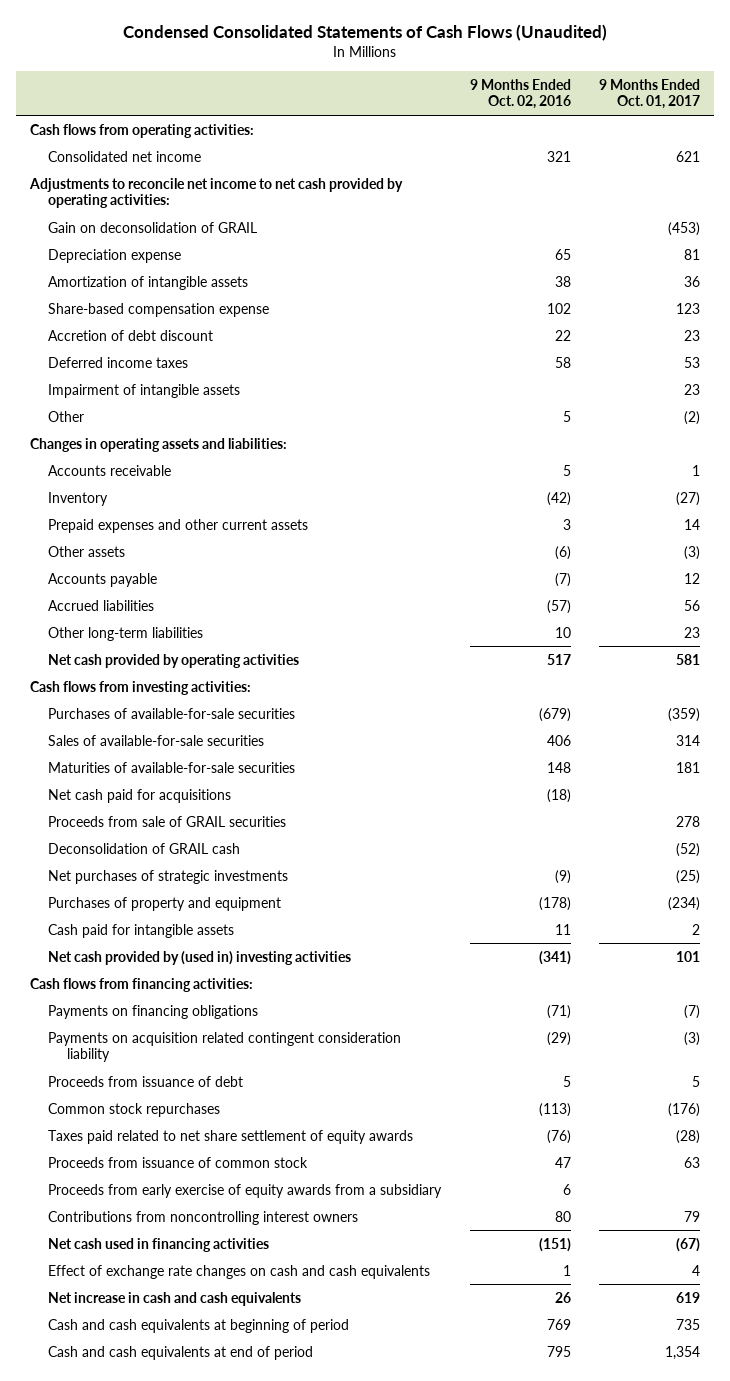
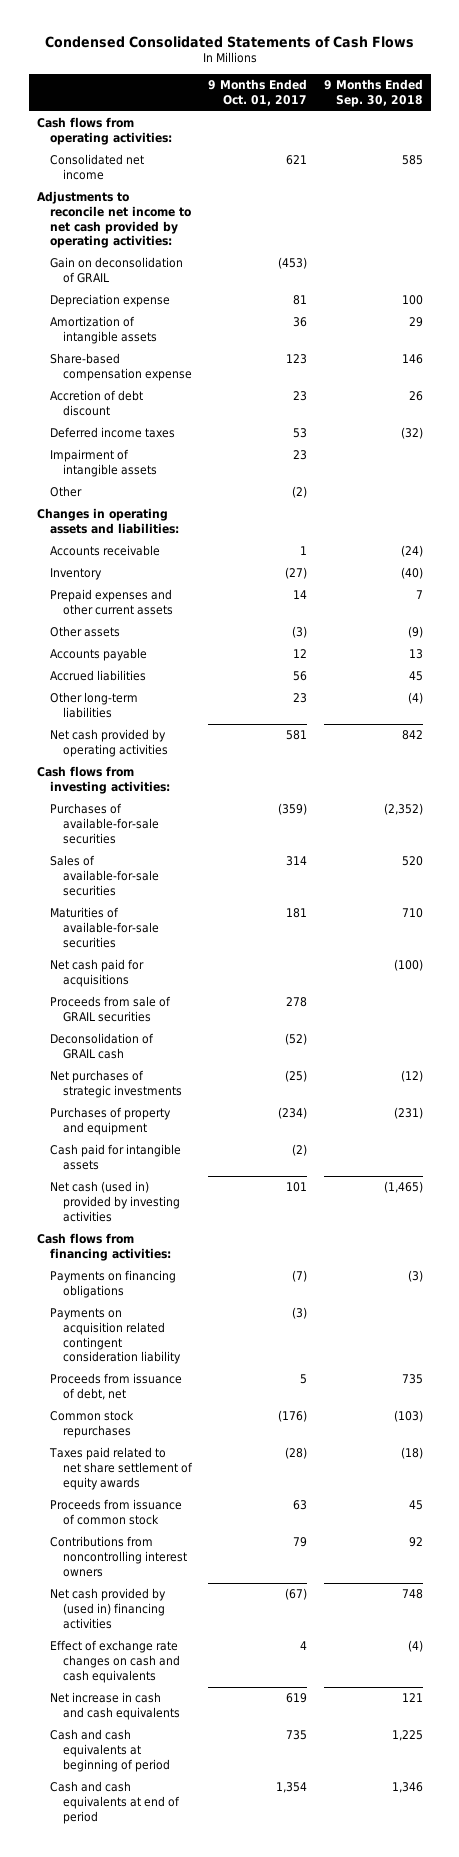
- Condensed Consolidated Statements of Cash Flows (Unaudited)
+ Condensed Consolidated Statements of Cash Flows
- | 9 Months Ended Oct. 02, 2016 | 9 Months Ended Oct. 01, 2017
+ | 9 Months Ended Oct. 01, 2017 | 9 Months Ended Sep. 30, 2018
- Cash paid for intangible assets | 11 | 2
- Net cash provided by (used in) investing activities | (341) | 101
+ Cash paid for intangible assets | (2) |
+ Net cash (used in) provided by investing activities | 101 | (1,465)
- Proceeds from issuance of debt | 5 | 5
+ Proceeds from issuance of debt, net | 5 | 735
- Proceeds from early exercise of equity awards from a subsidiary | 6 |
- Net cash used in financing activities | (151) | (67)
+ Net cash provided by (used in) financing activities | (67) | 748

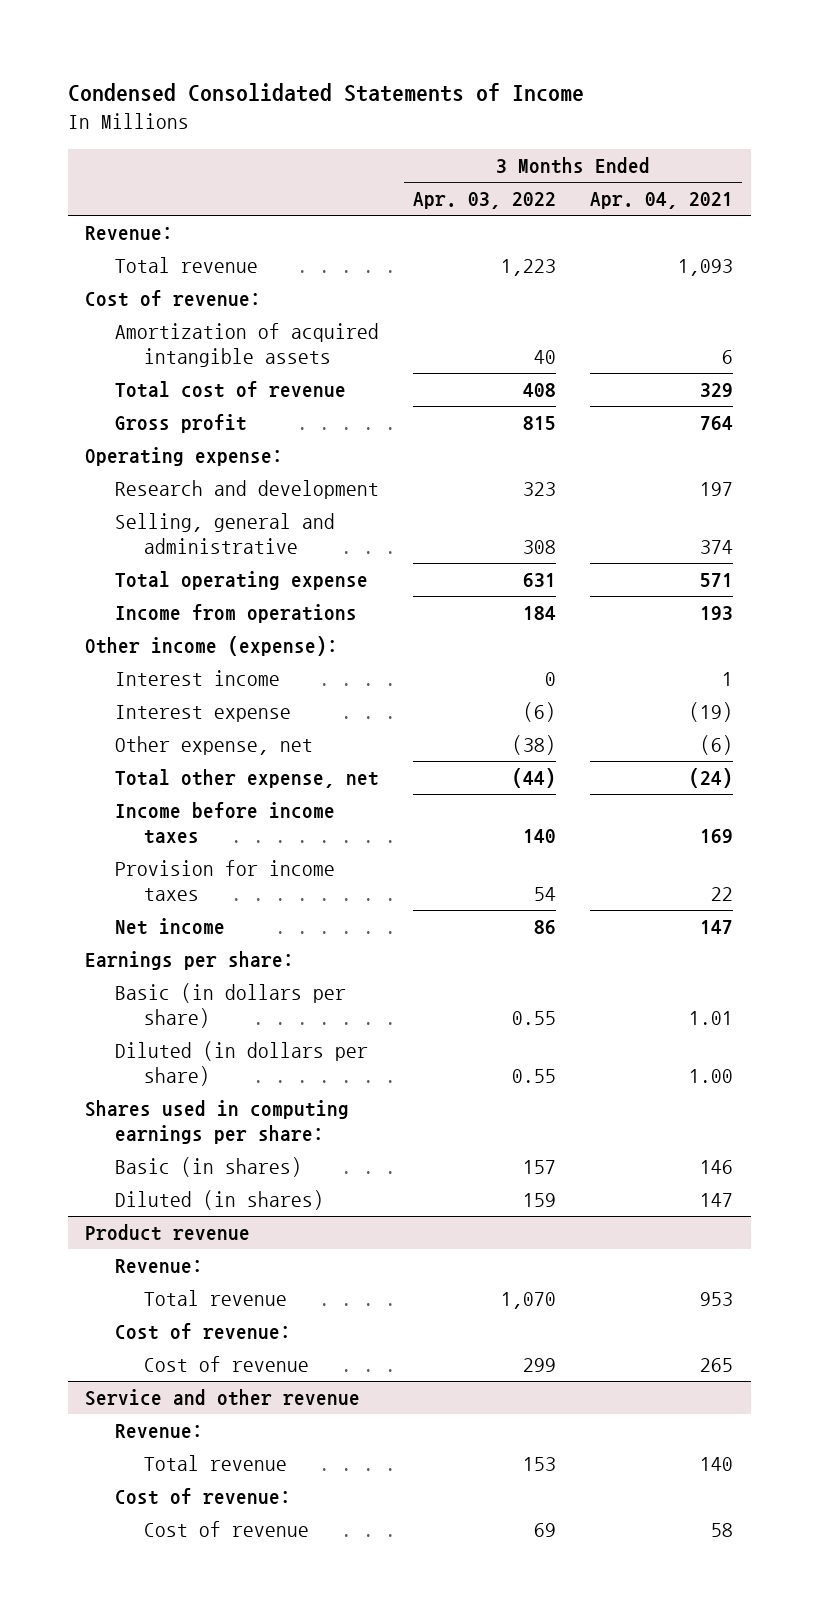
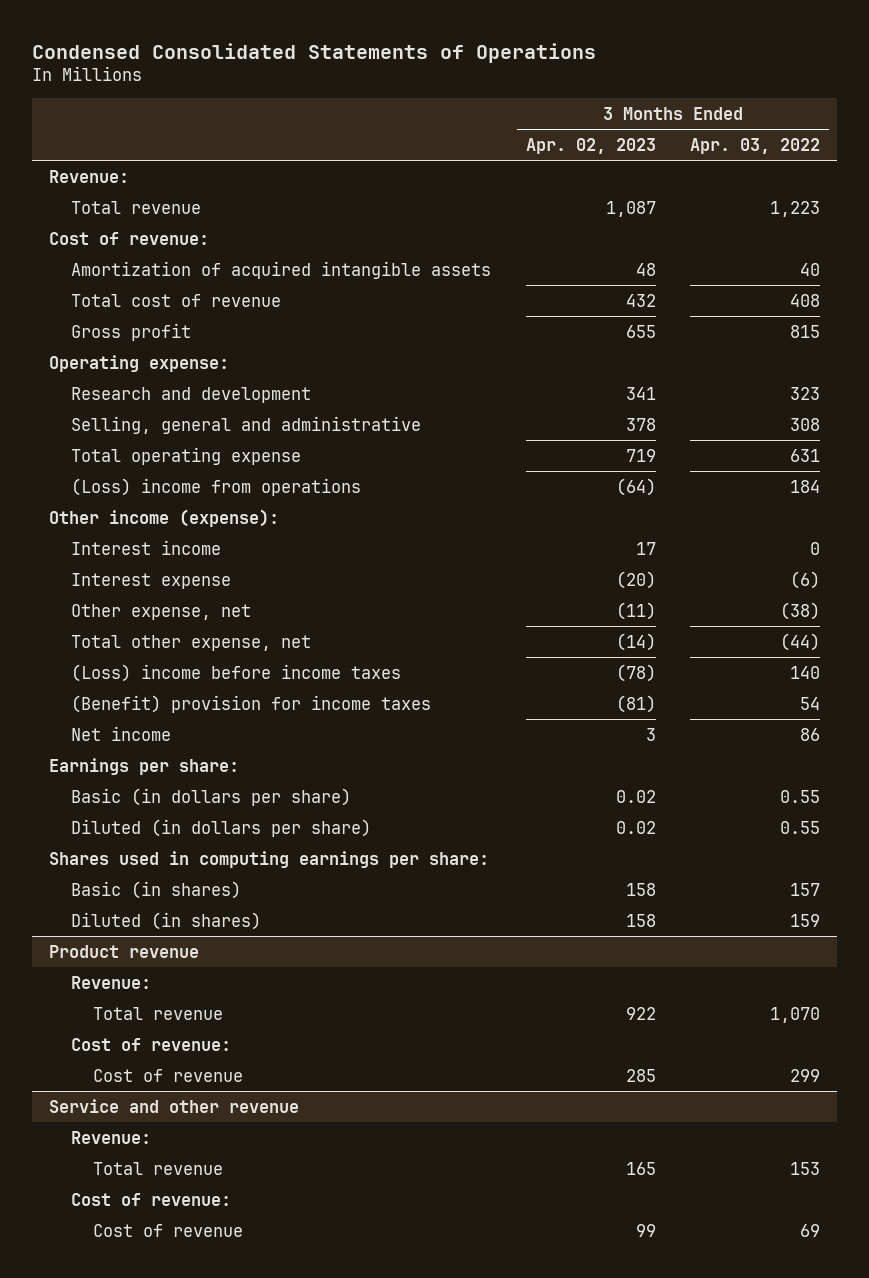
- Condensed Consolidated Statements of Income
+ Condensed Consolidated Statements of Operations
- | 3 Months Ended Apr. 03, 2022 | 3 Months Ended Apr. 04, 2021
+ | 3 Months Ended Apr. 02, 2023 | 3 Months Ended Apr. 03, 2022
- Income from operations | 184 | 193
+ (Loss) income from operations | (64) | 184
- Income before income taxes | 140 | 169
- Provision for income taxes | 54 | 22
+ (Loss) income before income taxes | (78) | 140
+ (Benefit) provision for income taxes | (81) | 54

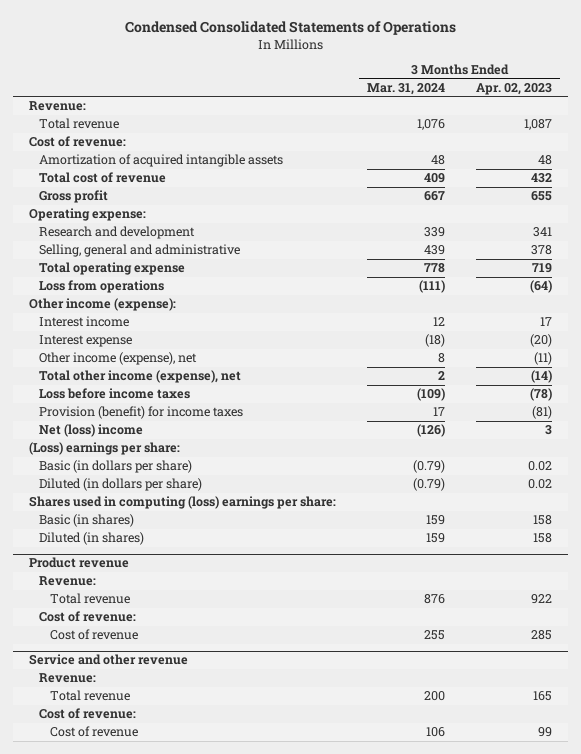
- | 3 Months Ended Apr. 02, 2023 | 3 Months Ended Apr. 03, 2022
+ | 3 Months Ended Mar. 31, 2024 | 3 Months Ended Apr. 02, 2023
- (Loss) income from operations | (64) | 184
+ Loss from operations | (111) | (64)
- Other expense, net | (11) | (38)
- Total other expense, net | (14) | (44)
- (Loss) income before income taxes | (78) | 140
- (Benefit) provision for income taxes | (81) | 54
- Net income | 3 | 86
- Earnings per share:
+ Other income (expense), net | 8 | (11)
+ Total other income (expense), net | 2 | (14)
+ Loss before income taxes | (109) | (78)
+ Provision (benefit) for income taxes | 17 | (81)
+ Net (loss) income | (126) | 3
+ (Loss) earnings per share:
- Shares used in computing earnings per share:
+ Shares used in computing (loss) earnings per share:

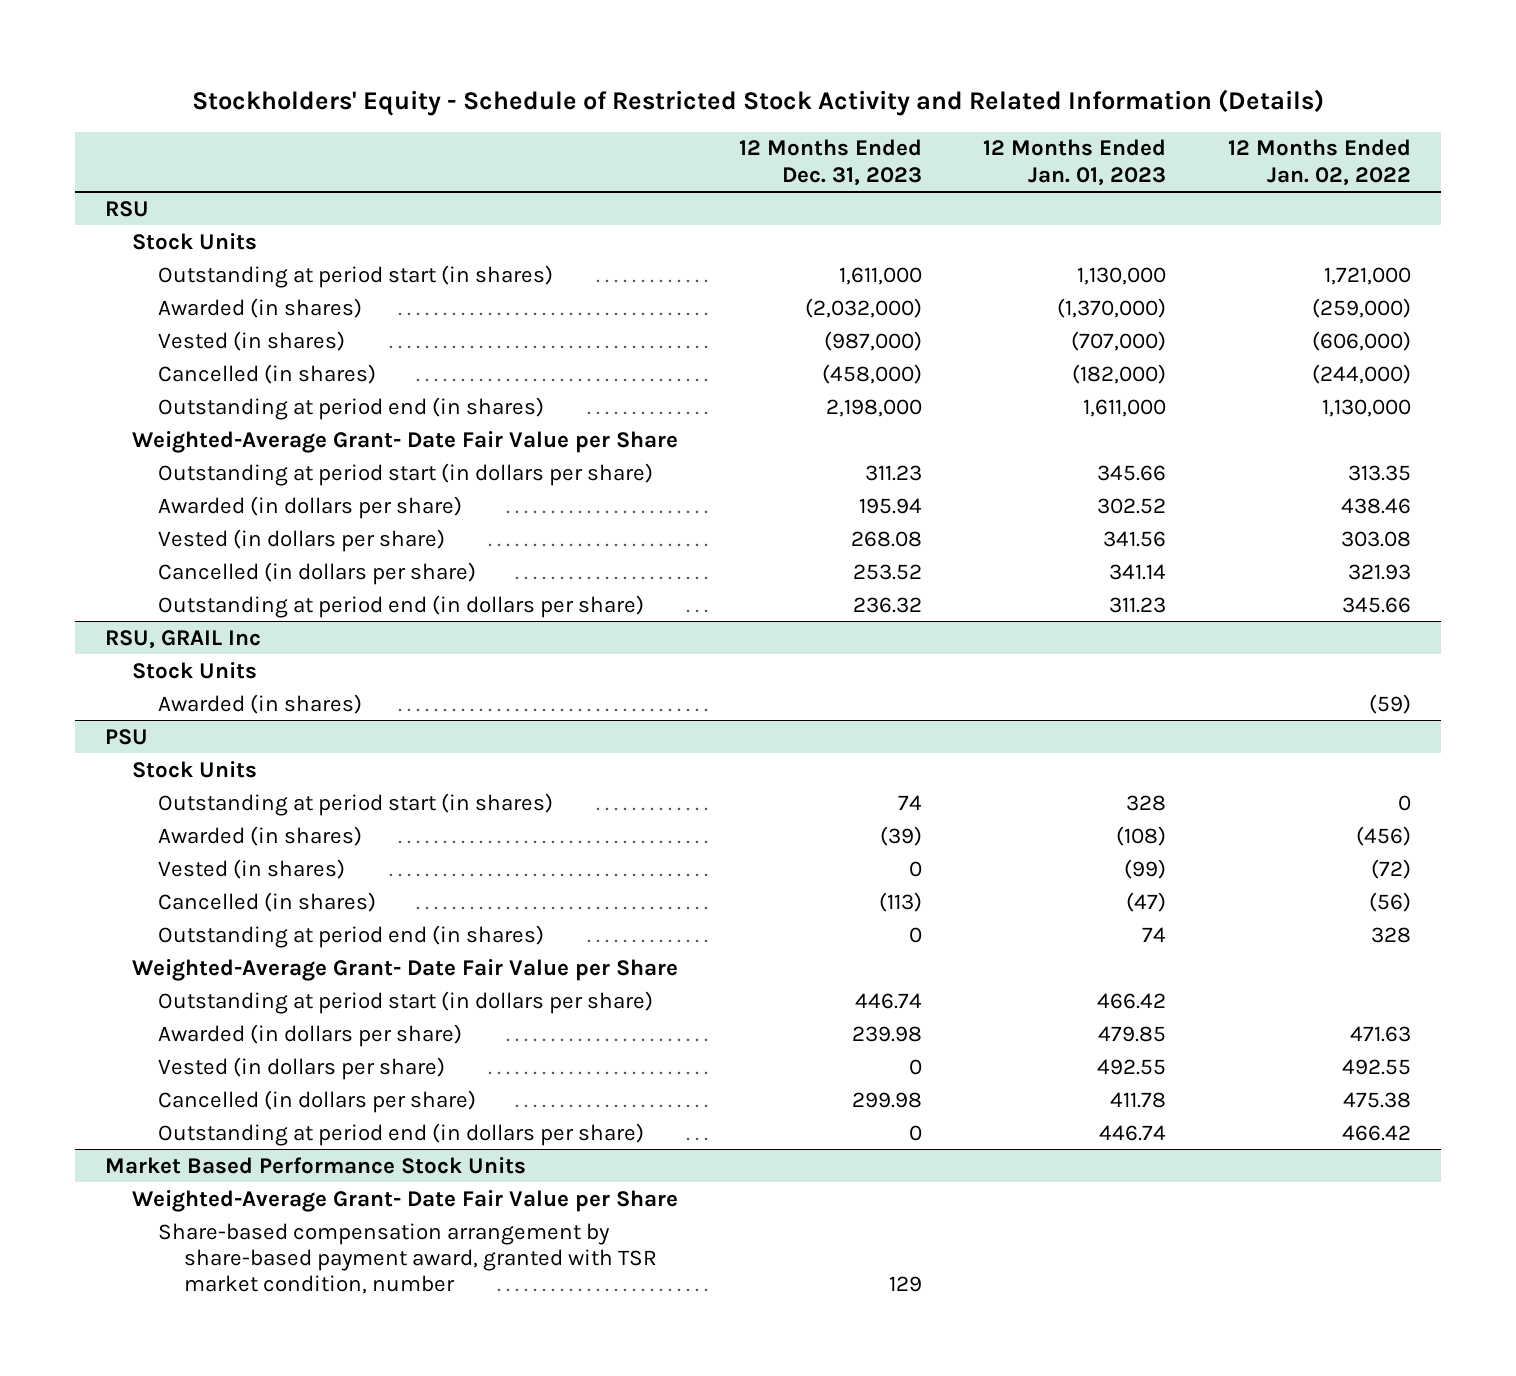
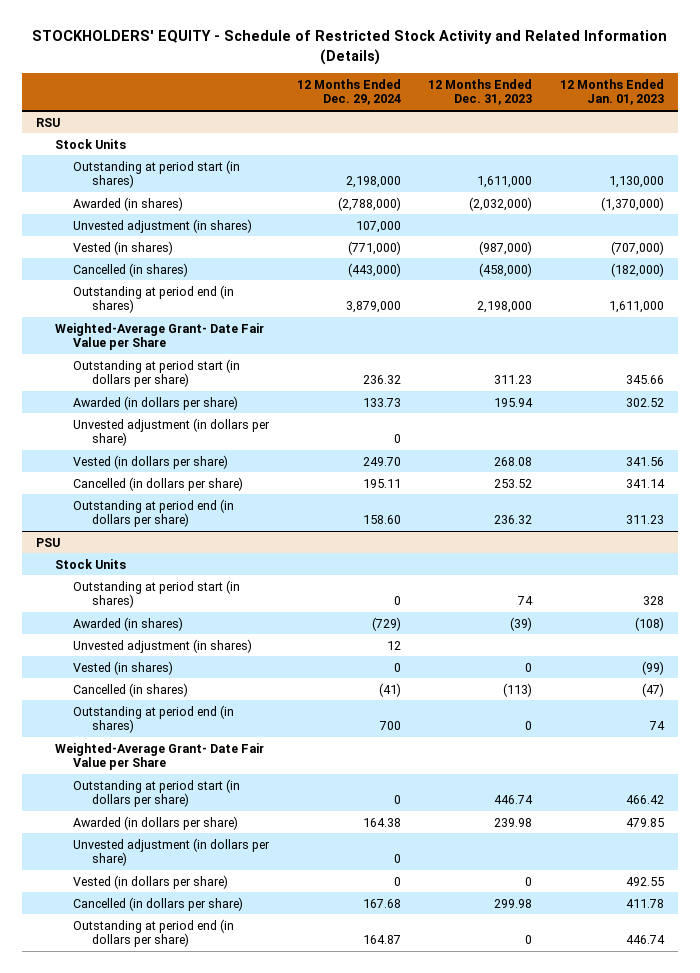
- Stockholders' Equity - Schedule of Restricted Stock Activity and Related Information (Details)
+ STOCKHOLDERS' EQUITY - Schedule of Restricted Stock Activity and Related Information (Details)
- | 12 Months Ended Dec. 31, 2023 | 12 Months Ended Jan. 01, 2023 | 12 Months Ended Jan. 02, 2022
+ | 12 Months Ended Dec. 29, 2024 | 12 Months Ended Dec. 31, 2023 | 12 Months Ended Jan. 01, 2023
@ RSU
+ Unvested adjustment (in shares) | 107,000 | |
+ Unvested adjustment (in dollars per share) | 0 | |
- RSU, GRAIL Inc
- Stock Units
- Awarded (in shares) | | | (59)
@ PSU
+ Unvested adjustment (in shares) | 12 | |
+ Unvested adjustment (in dollars per share) | 0 | |
- Market Based Performance Stock Units
- Weighted-Average Grant- Date Fair Value per Share
- Share-based compensation arrangement by share-based payment award, granted with TSR market condition, number | 129 | |

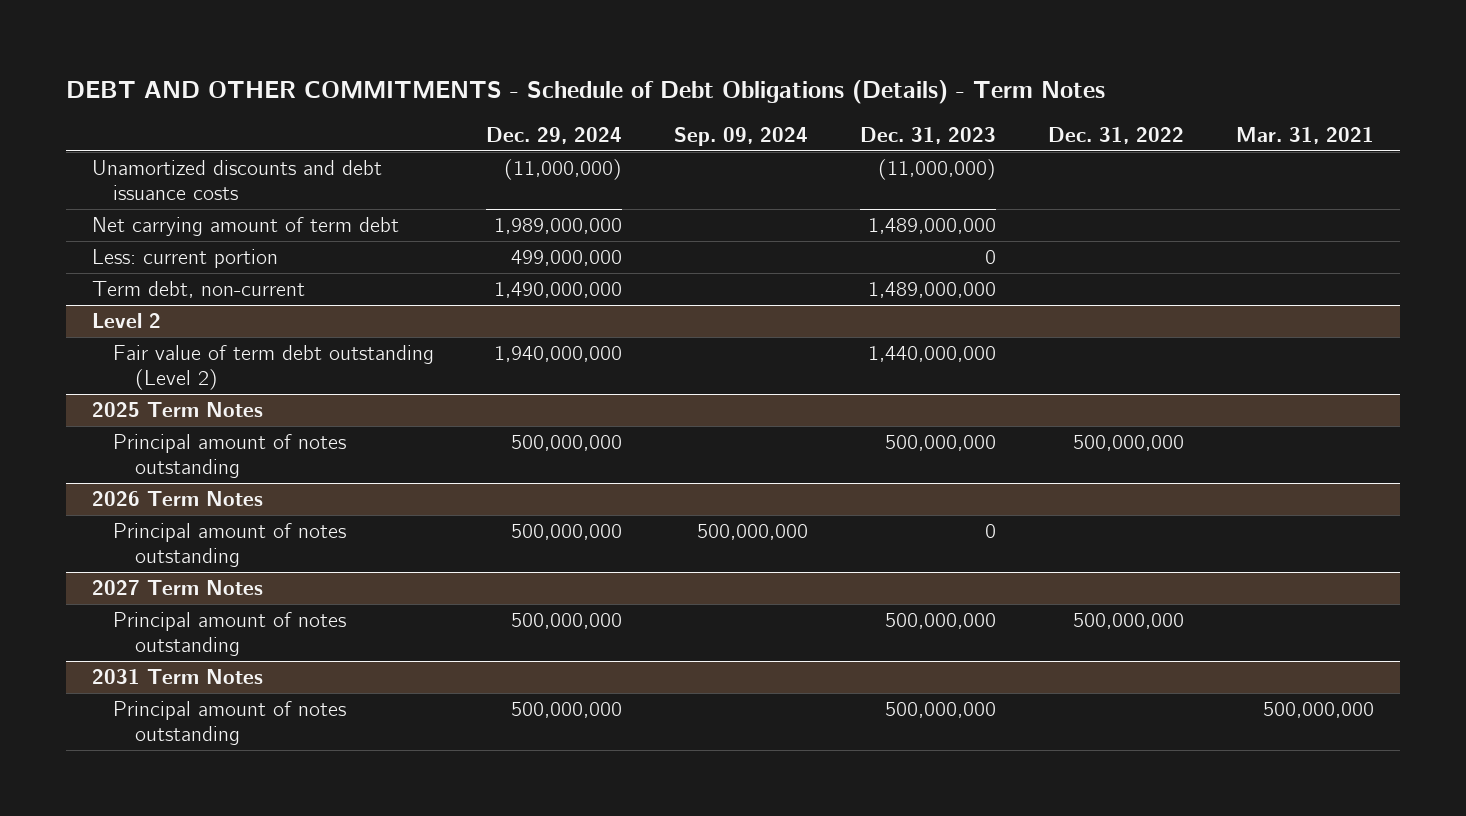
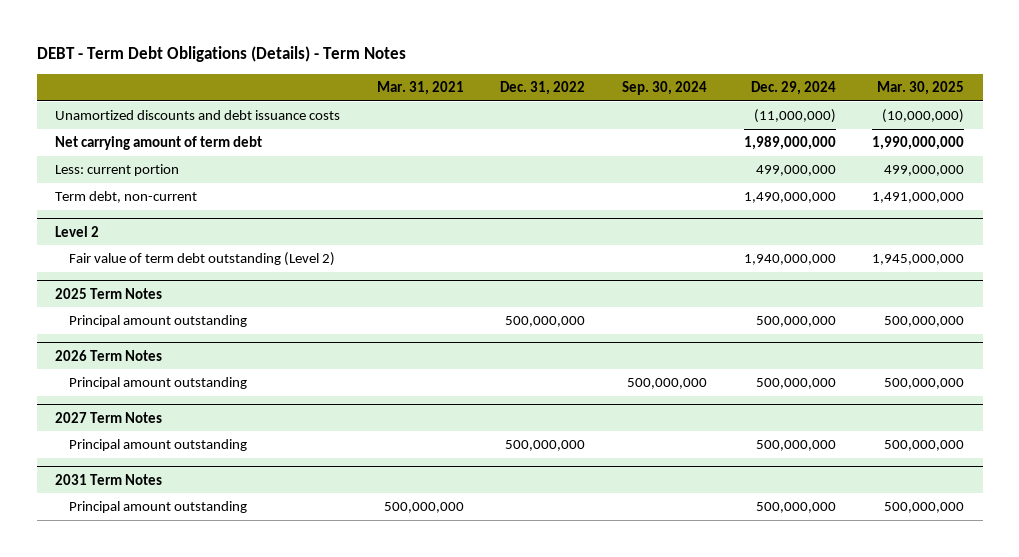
- DEBT AND OTHER COMMITMENTS - Schedule of Debt Obligations (Details) - Term Notes
+ DEBT - Term Debt Obligations (Details) - Term Notes
- | Dec. 29, 2024 | Sep. 09, 2024 | Dec. 31, 2023 | Dec. 31, 2022 | Mar. 31, 2021
+ | Mar. 31, 2021 | Dec. 31, 2022 | Sep. 30, 2024 | Dec. 29, 2024 | Mar. 30, 2025
@ 2025 Term Notes
- Principal amount of notes outstanding | 500,000,000 | | 500,000,000 | 500,000,000 |
+ Principal amount outstanding | | 500,000,000 | | 500,000,000 | 500,000,000
@ 2026 Term Notes
- Principal amount of notes outstanding | 500,000,000 | 500,000,000 | 0 | |
+ Principal amount outstanding | | | 500,000,000 | 500,000,000 | 500,000,000
@ 2027 Term Notes
- Principal amount of notes outstanding | 500,000,000 | | 500,000,000 | 500,000,000 |
+ Principal amount outstanding | | 500,000,000 | | 500,000,000 | 500,000,000
@ 2031 Term Notes
- Principal amount of notes outstanding | 500,000,000 | | 500,000,000 | | 500,000,000
+ Principal amount outstanding | 500,000,000 | | | 500,000,000 | 500,000,000

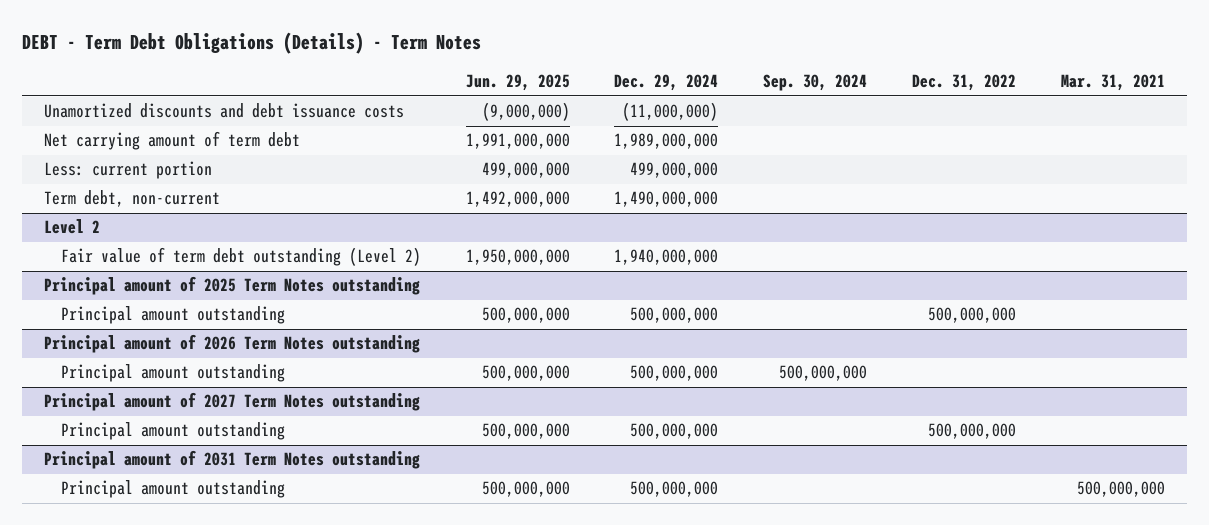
- | Mar. 31, 2021 | Dec. 31, 2022 | Sep. 30, 2024 | Dec. 29, 2024 | Mar. 30, 2025
+ | Jun. 29, 2025 | Dec. 29, 2024 | Sep. 30, 2024 | Dec. 31, 2022 | Mar. 31, 2021
- 2025 Term Notes
+ Principal amount of 2025 Term Notes outstanding
- 2026 Term Notes
+ Principal amount of 2026 Term Notes outstanding
- 2027 Term Notes
+ Principal amount of 2027 Term Notes outstanding
- 2031 Term Notes
+ Principal amount of 2031 Term Notes outstanding

